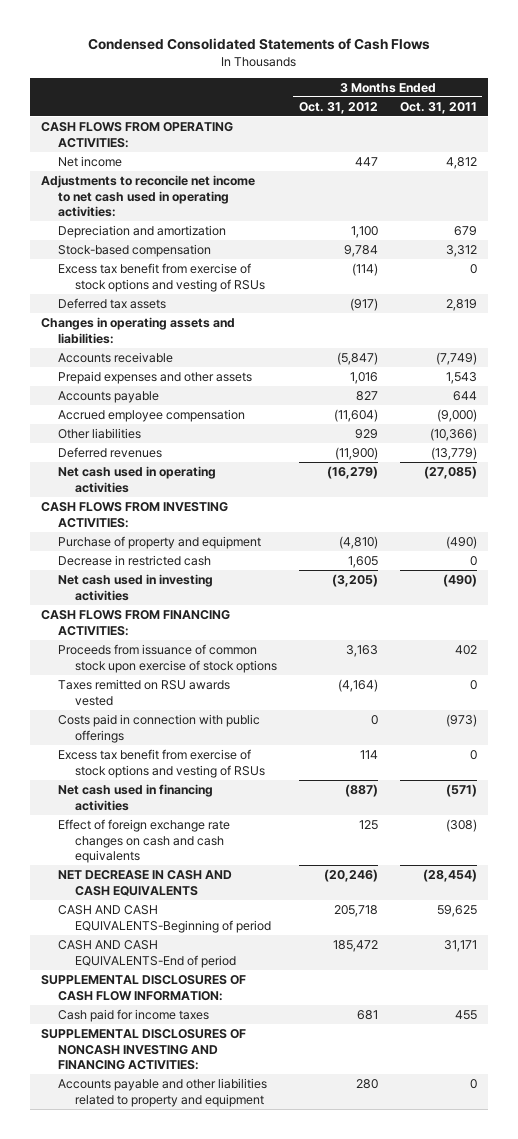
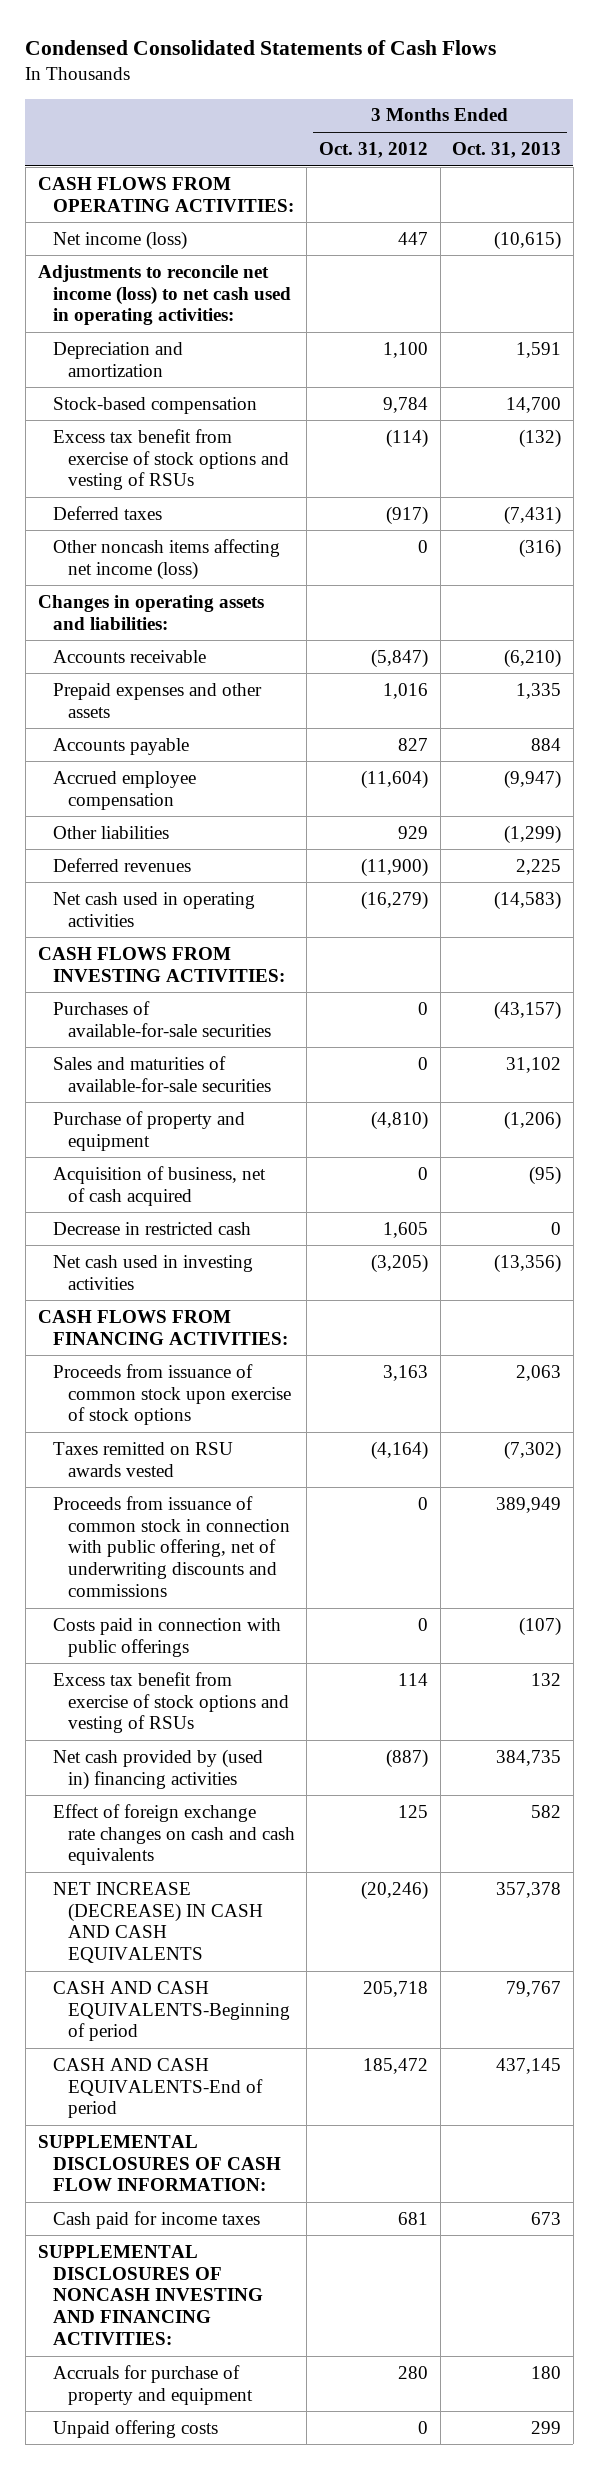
- | 3 Months Ended Oct. 31, 2012 | 3 Months Ended Oct. 31, 2011
+ | 3 Months Ended Oct. 31, 2012 | 3 Months Ended Oct. 31, 2013
- Net income | 447 | 4,812
- Adjustments to reconcile net income to net cash used in operating activities:
+ Net income (loss) | 447 | (10,615)
+ Adjustments to reconcile net income (loss) to net cash used in operating activities:
- Deferred tax assets | (917) | 2,819
+ Deferred taxes | (917) | (7,431)
+ Other noncash items affecting net income (loss) | 0 | (316)
+ Purchases of available-for-sale securities | 0 | (43,157)
+ Sales and maturities of available-for-sale securities | 0 | 31,102
+ Acquisition of business, net of cash acquired | 0 | (95)
+ Proceeds from issuance of common stock in connection with public offering, net of underwriting discounts and commissions | 0 | 389,949
- Net cash used in financing activities | (887) | (571)
+ Net cash provided by (used in) financing activities | (887) | 384,735
- NET DECREASE IN CASH AND CASH EQUIVALENTS | (20,246) | (28,454)
+ NET INCREASE (DECREASE) IN CASH AND CASH EQUIVALENTS | (20,246) | 357,378
- Accounts payable and other liabilities related to property and equipment | 280 | 0
+ Accruals for purchase of property and equipment | 280 | 180
+ Unpaid offering costs | 0 | 299

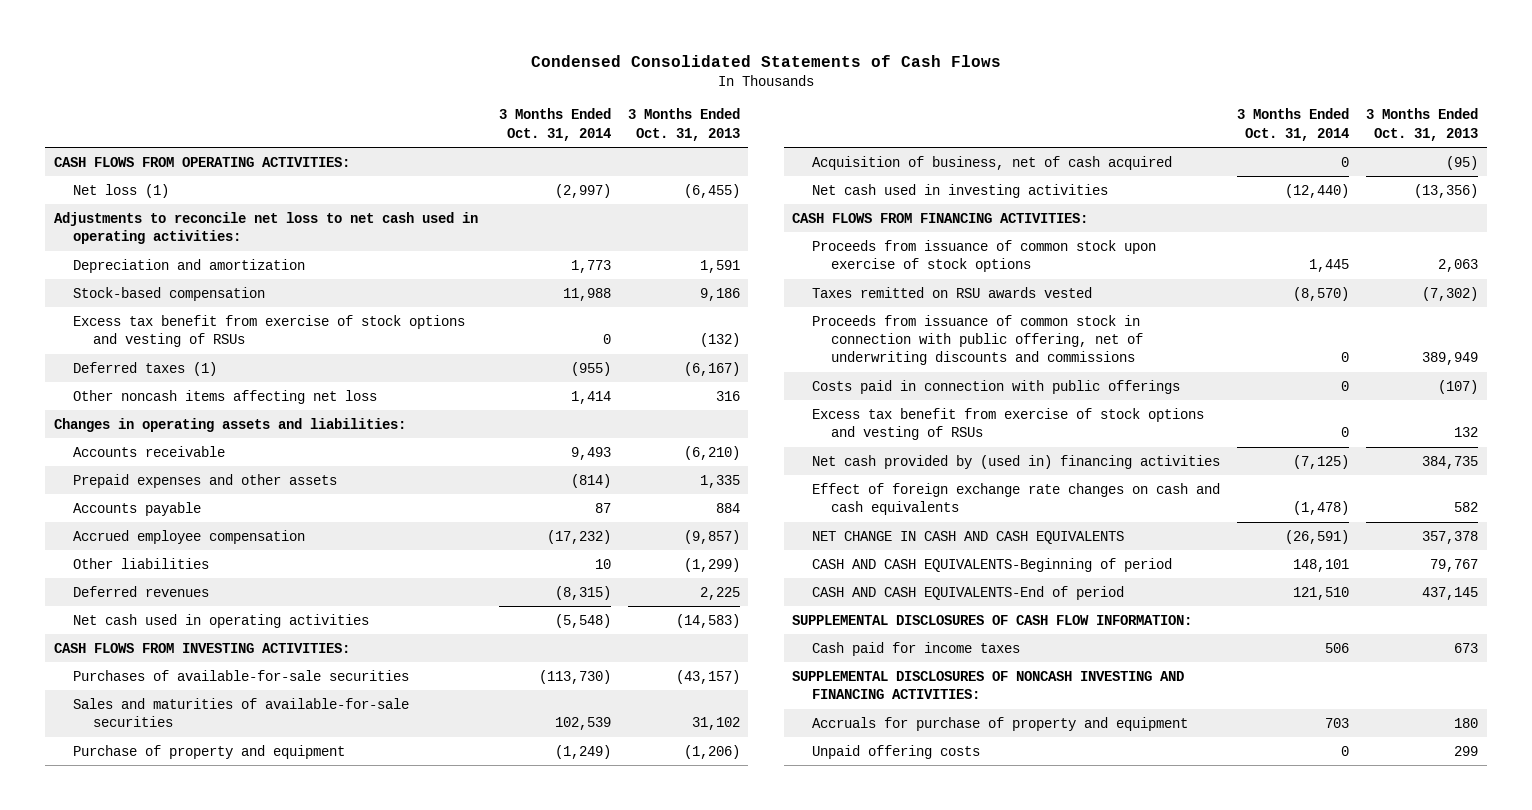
- | 3 Months Ended Oct. 31, 2012 | 3 Months Ended Oct. 31, 2013
+ | 3 Months Ended Oct. 31, 2014 | 3 Months Ended Oct. 31, 2013
- Net income (loss) | 447 | (10,615)
- Adjustments to reconcile net income (loss) to net cash used in operating activities:
+ Net loss (1) | (2,997) | (6,455)
+ Adjustments to reconcile net loss to net cash used in operating activities:
- Stock-based compensation | 9,784 | 14,700
+ Stock-based compensation | 11,988 | 9,186
- Deferred taxes | (917) | (7,431)
- Other noncash items affecting net income (loss) | 0 | (316)
+ Deferred taxes (1) | (955) | (6,167)
+ Other noncash items affecting net loss | 1,414 | 316
- Accrued employee compensation | (11,604) | (9,947)
+ Accrued employee compensation | (17,232) | (9,857)
- Decrease in restricted cash | 1,605 | 0
- NET INCREASE (DECREASE) IN CASH AND CASH EQUIVALENTS | (20,246) | 357,378
+ NET CHANGE IN CASH AND CASH EQUIVALENTS | (26,591) | 357,378

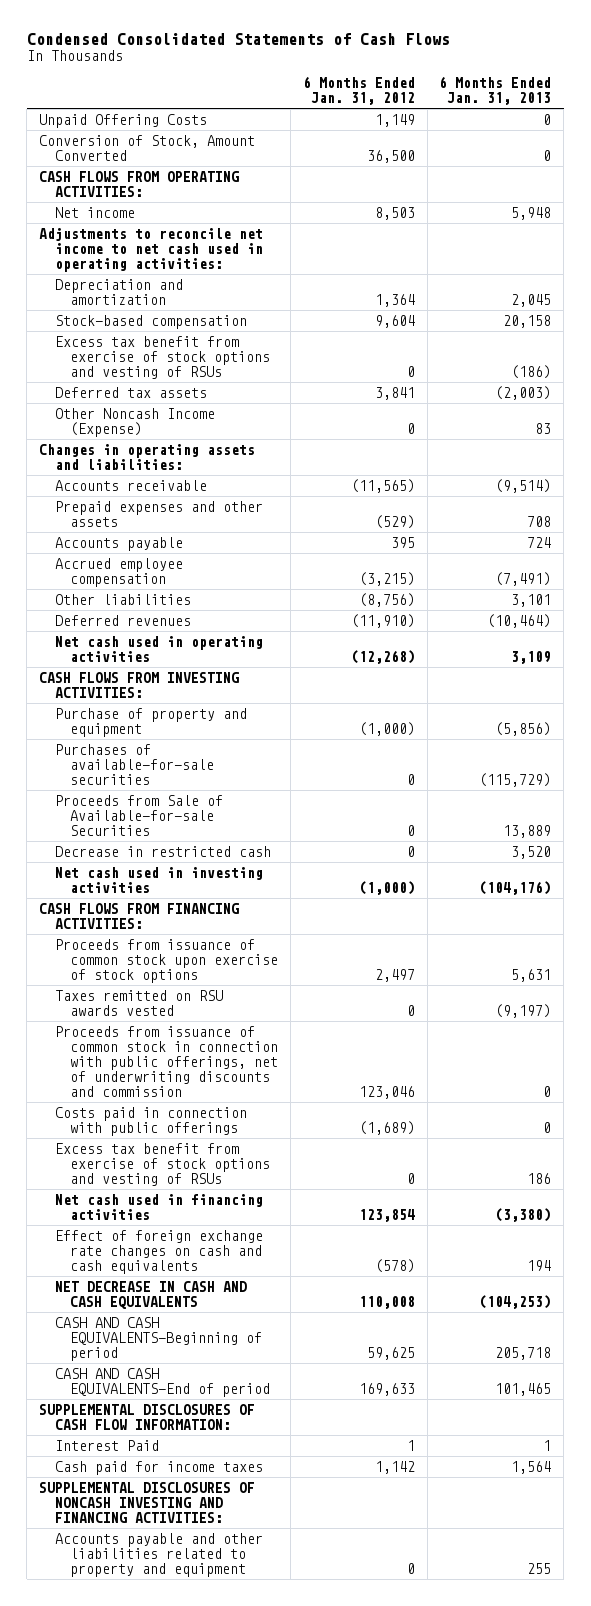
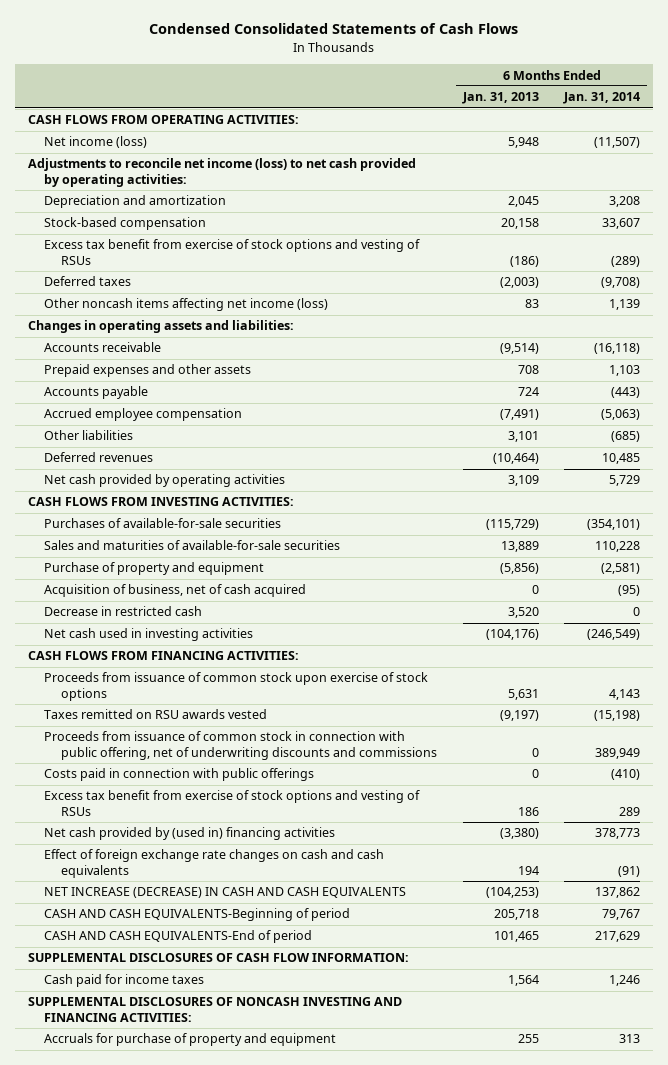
- | 6 Months Ended Jan. 31, 2012 | 6 Months Ended Jan. 31, 2013
+ | 6 Months Ended Jan. 31, 2013 | 6 Months Ended Jan. 31, 2014
- Unpaid Offering Costs | 1,149 | 0
- Conversion of Stock, Amount Converted | 36,500 | 0
- Net income | 8,503 | 5,948
- Adjustments to reconcile net income to net cash used in operating activities:
+ Net income (loss) | 5,948 | (11,507)
+ Adjustments to reconcile net income (loss) to net cash provided by operating activities:
- Deferred tax assets | 3,841 | (2,003)
- Other Noncash Income (Expense) | 0 | 83
+ Deferred taxes | (2,003) | (9,708)
+ Other noncash items affecting net income (loss) | 83 | 1,139
- Net cash used in operating activities | (12,268) | 3,109
+ Net cash provided by operating activities | 3,109 | 5,729
- Proceeds from Sale of Available-for-sale Securities | 0 | 13,889
+ Sales and maturities of available-for-sale securities | 13,889 | 110,228
moved down: Purchase of property and equipment | (5,856) | (2,581)
+ Acquisition of business, net of cash acquired | 0 | (95)
- Proceeds from issuance of common stock in connection with public offerings, net of underwriting discounts and commission | 123,046 | 0
+ Proceeds from issuance of common stock in connection with public offering, net of underwriting discounts and commissions | 0 | 389,949
- Net cash used in financing activities | 123,854 | (3,380)
+ Net cash provided by (used in) financing activities | (3,380) | 378,773
- NET DECREASE IN CASH AND CASH EQUIVALENTS | 110,008 | (104,253)
+ NET INCREASE (DECREASE) IN CASH AND CASH EQUIVALENTS | (104,253) | 137,862
- Interest Paid | 1 | 1
- Accounts payable and other liabilities related to property and equipment | 0 | 255
+ Accruals for purchase of property and equipment | 255 | 313

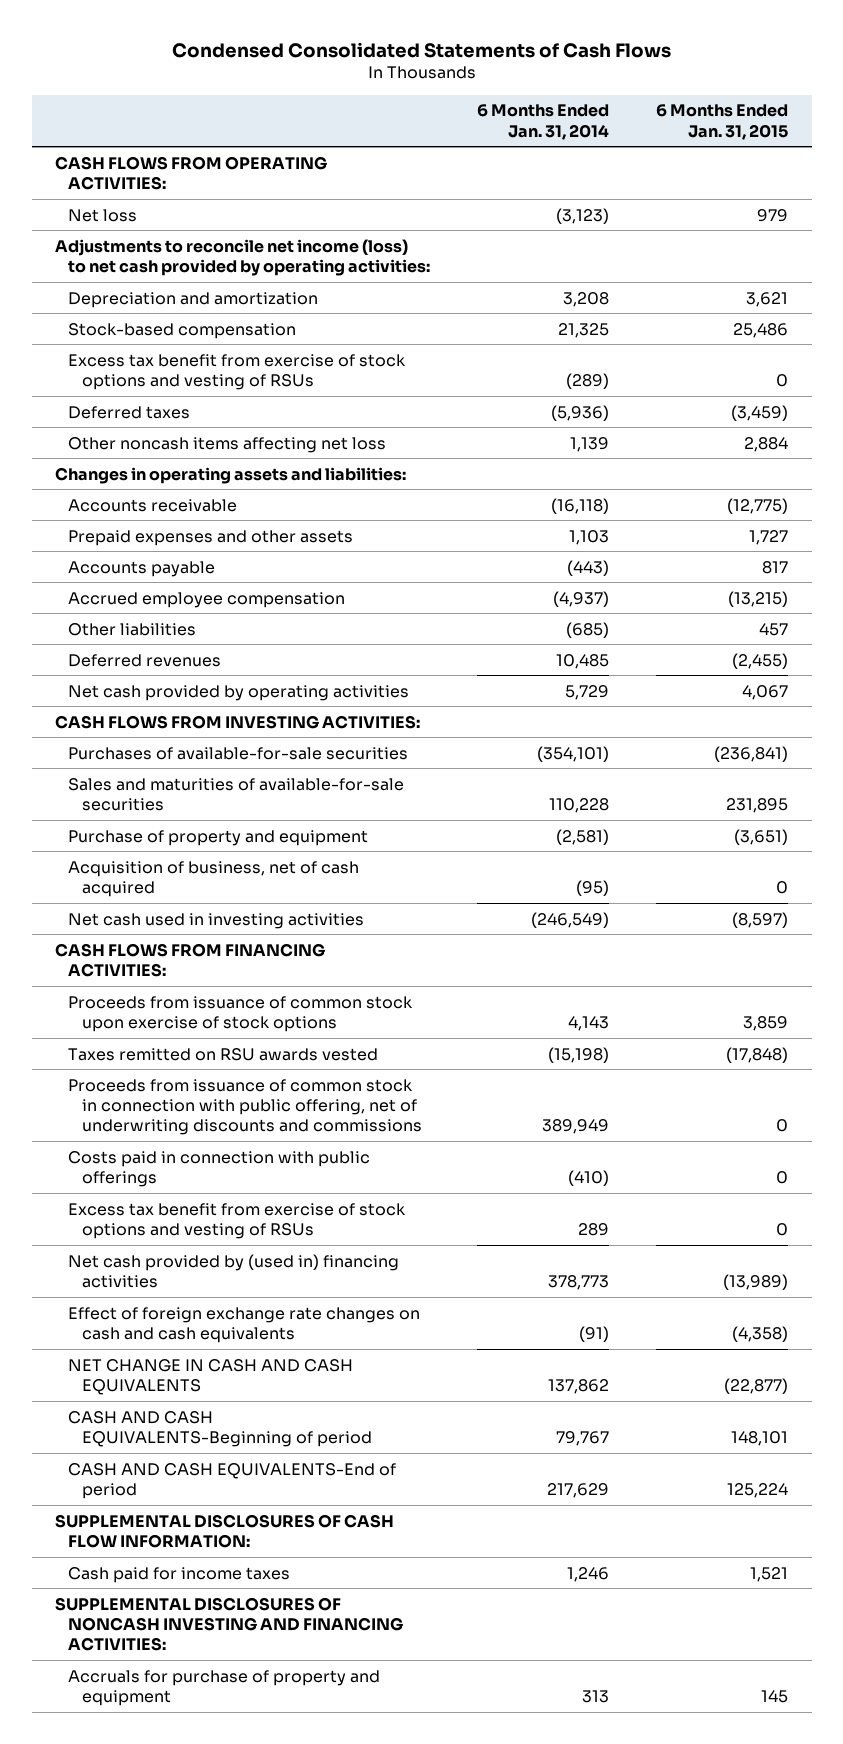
- | 6 Months Ended Jan. 31, 2013 | 6 Months Ended Jan. 31, 2014
+ | 6 Months Ended Jan. 31, 2014 | 6 Months Ended Jan. 31, 2015
- Net income (loss) | 5,948 | (11,507)
+ Net loss | (3,123) | 979
- Stock-based compensation | 20,158 | 33,607
+ Stock-based compensation | 21,325 | 25,486
- Deferred taxes | (2,003) | (9,708)
- Other noncash items affecting net income (loss) | 83 | 1,139
+ Deferred taxes | (5,936) | (3,459)
+ Other noncash items affecting net loss | 1,139 | 2,884
- Accrued employee compensation | (7,491) | (5,063)
+ Accrued employee compensation | (4,937) | (13,215)
- Decrease in restricted cash | 3,520 | 0
- NET INCREASE (DECREASE) IN CASH AND CASH EQUIVALENTS | (104,253) | 137,862
+ NET CHANGE IN CASH AND CASH EQUIVALENTS | 137,862 | (22,877)

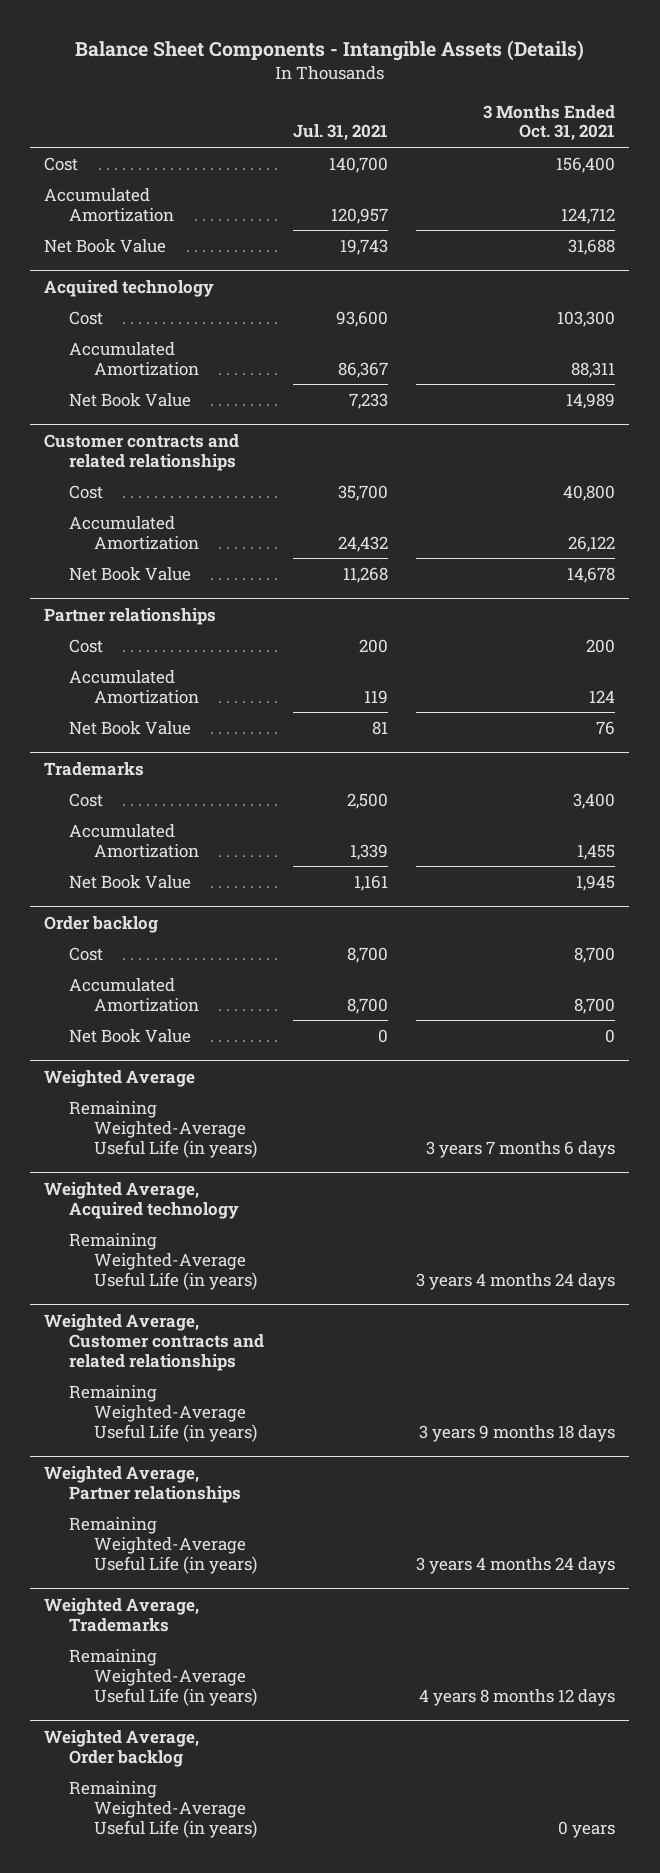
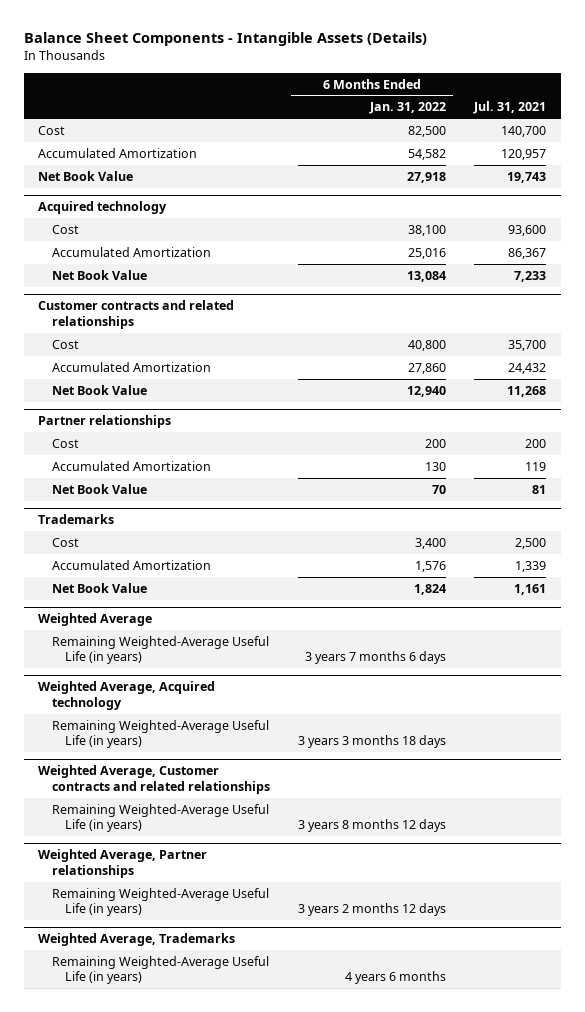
- | Jul. 31, 2021 | 3 Months Ended Oct. 31, 2021
+ | 6 Months Ended Jan. 31, 2022 | Jul. 31, 2021
- Order backlog
- Cost | 8,700 | 8,700
- Accumulated Amortization | 8,700 | 8,700
- Net Book Value | 0 | 0
- Weighted Average, Order backlog
- Remaining Weighted-Average Useful Life (in years) | | 0 years

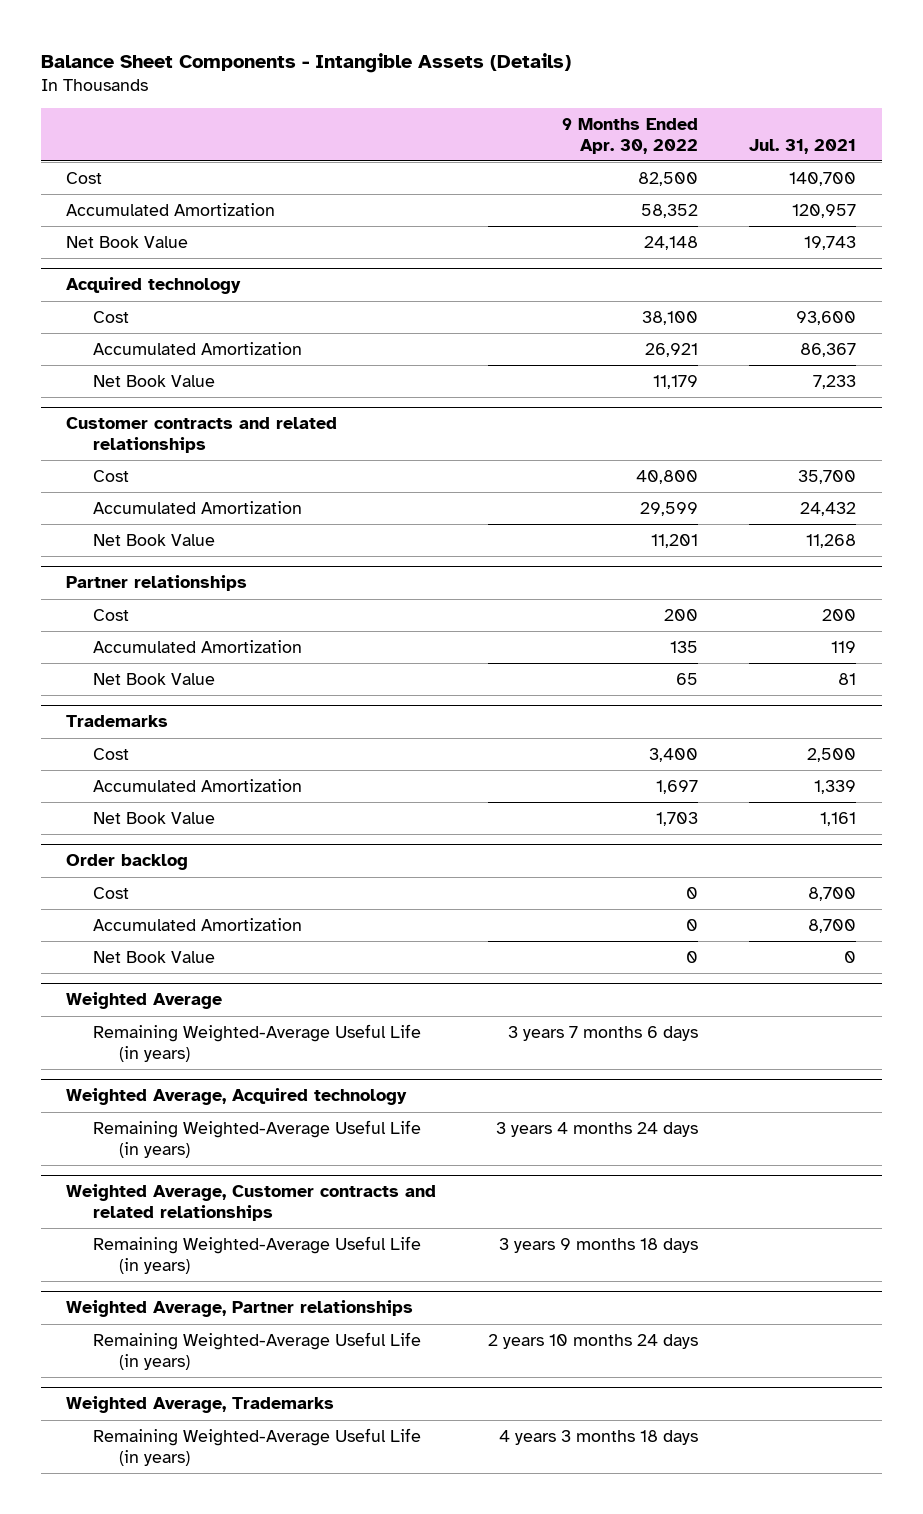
- | 6 Months Ended Jan. 31, 2022 | Jul. 31, 2021
+ | 9 Months Ended Apr. 30, 2022 | Jul. 31, 2021
+ Order backlog
+ Cost | 0 | 8,700
+ Accumulated Amortization | 0 | 8,700
+ Net Book Value | 0 | 0

